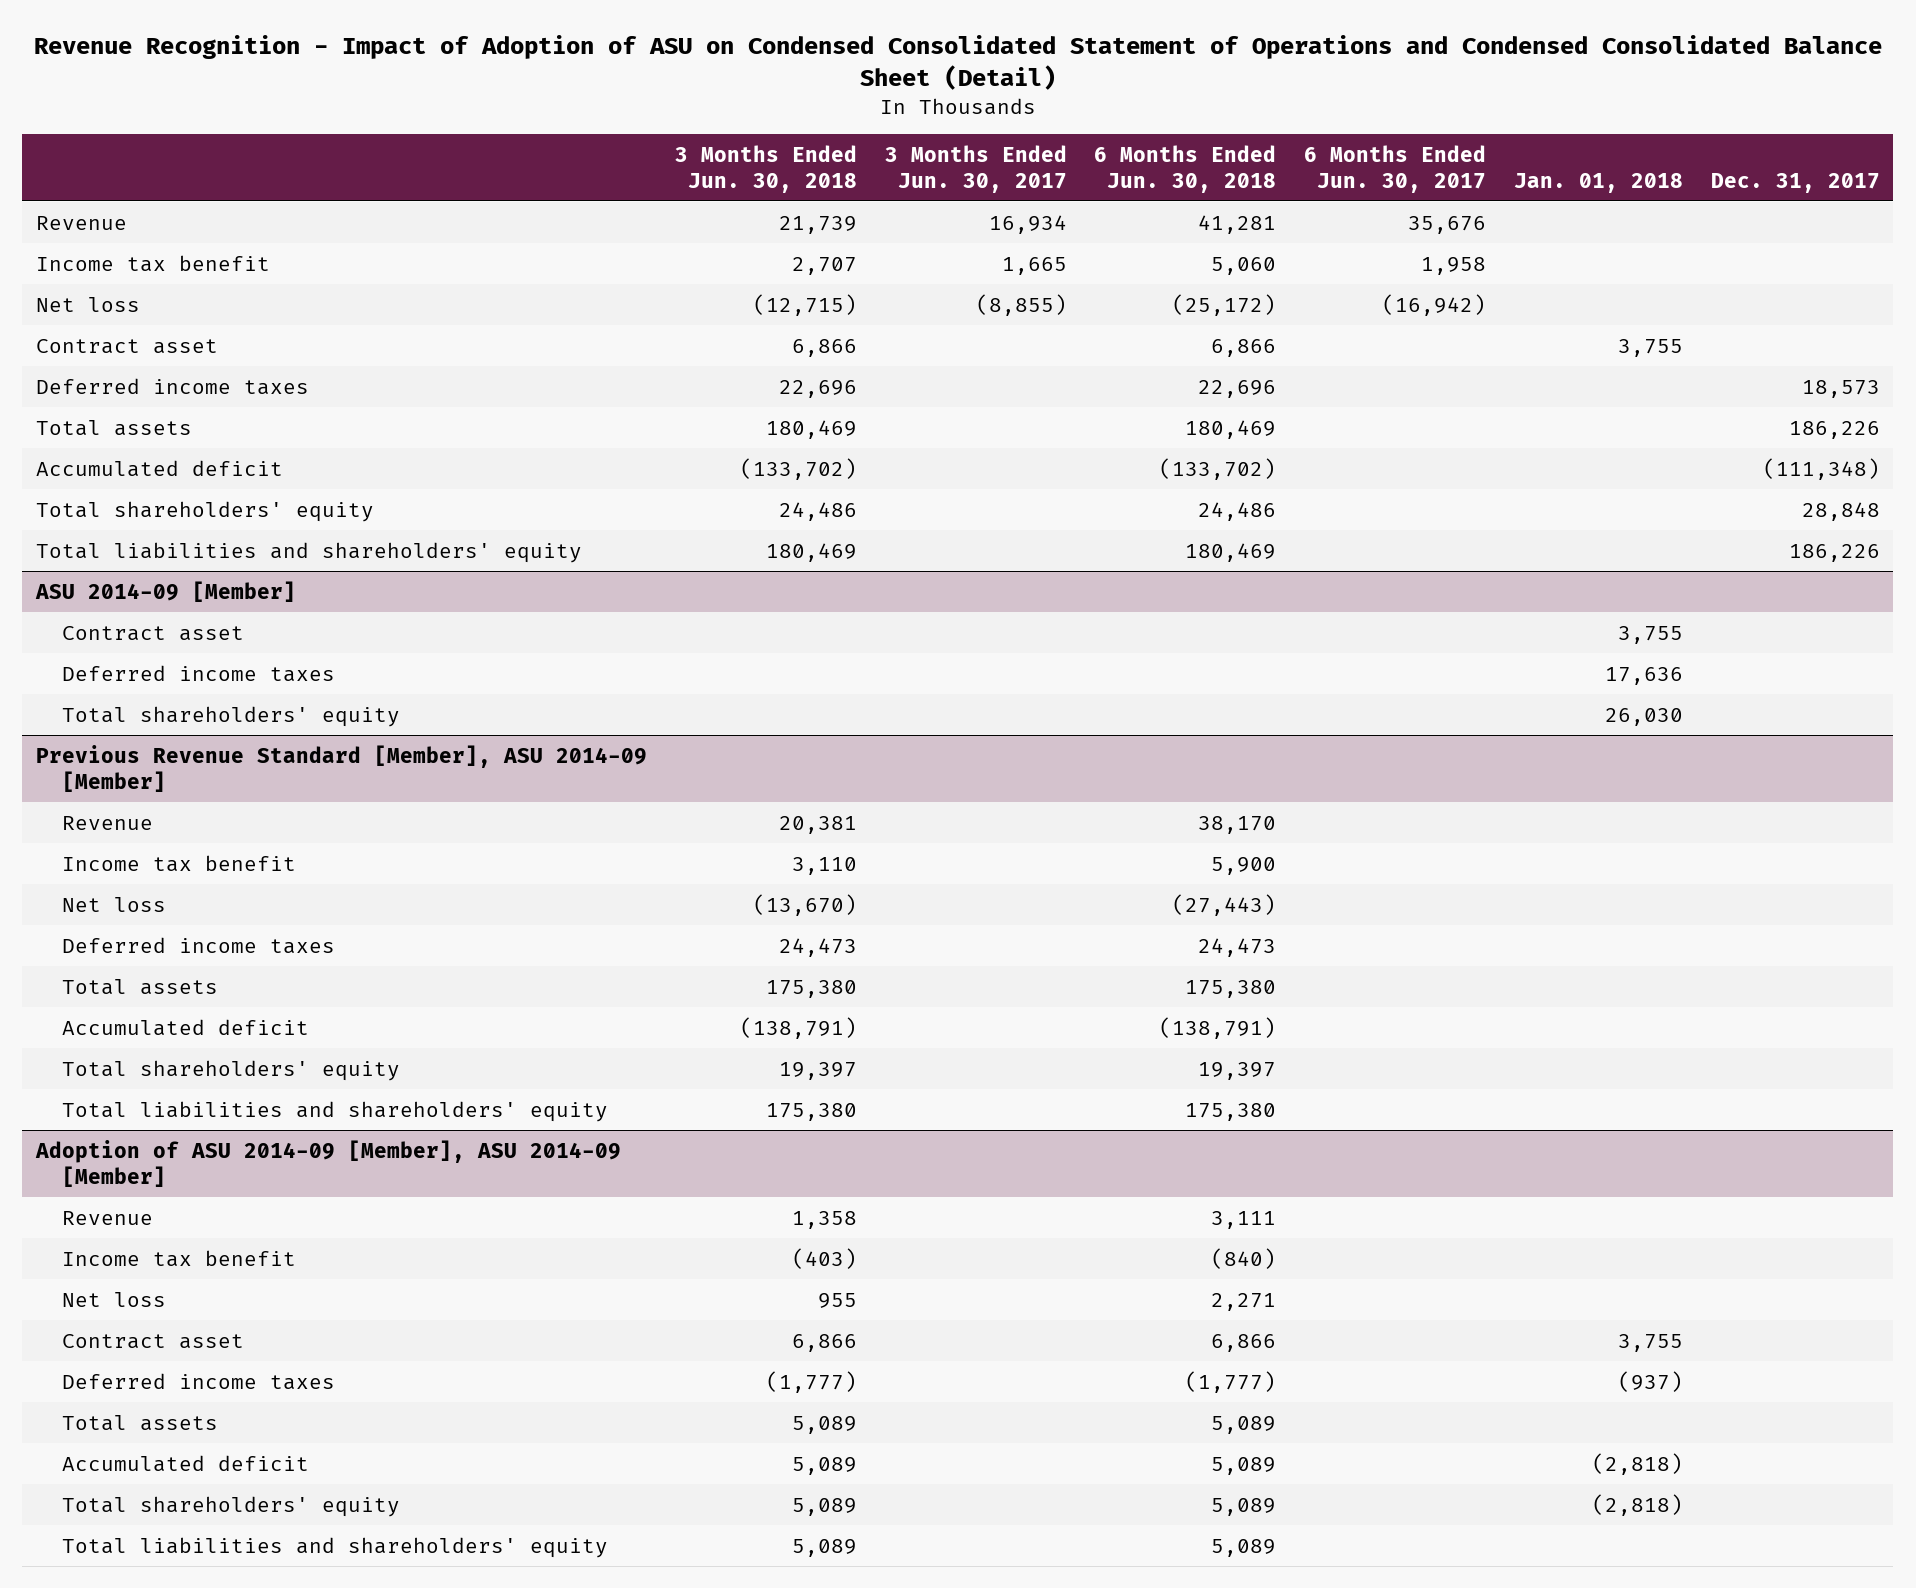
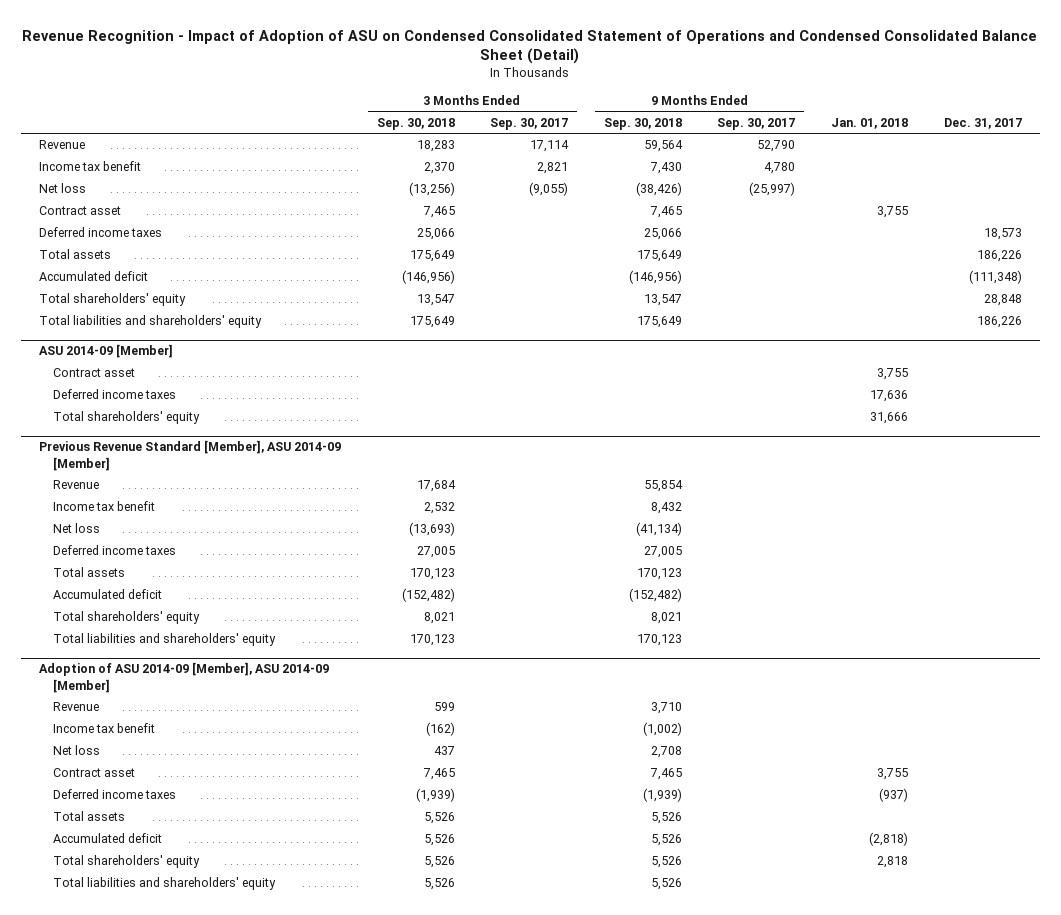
- | 3 Months Ended Jun. 30, 2018 | 3 Months Ended Jun. 30, 2017 | 6 Months Ended Jun. 30, 2018 | 6 Months Ended Jun. 30, 2017 | Jan. 01, 2018 | Dec. 31, 2017
+ | 3 Months Ended Sep. 30, 2018 | 3 Months Ended Sep. 30, 2017 | 9 Months Ended Sep. 30, 2018 | 9 Months Ended Sep. 30, 2017 | Jan. 01, 2018 | Dec. 31, 2017
@ ASU 2014-09 [Member]
- Total shareholders' equity | | | | | 26,030 |
+ Total shareholders' equity | | | | | 31,666 |
@ Adoption of ASU 2014-09 [Member], ASU 2014-09 [Member]
- Total shareholders' equity | 5,089 | | 5,089 | | (2,818) |
+ Total shareholders' equity | 5,526 | | 5,526 | | 2,818 |

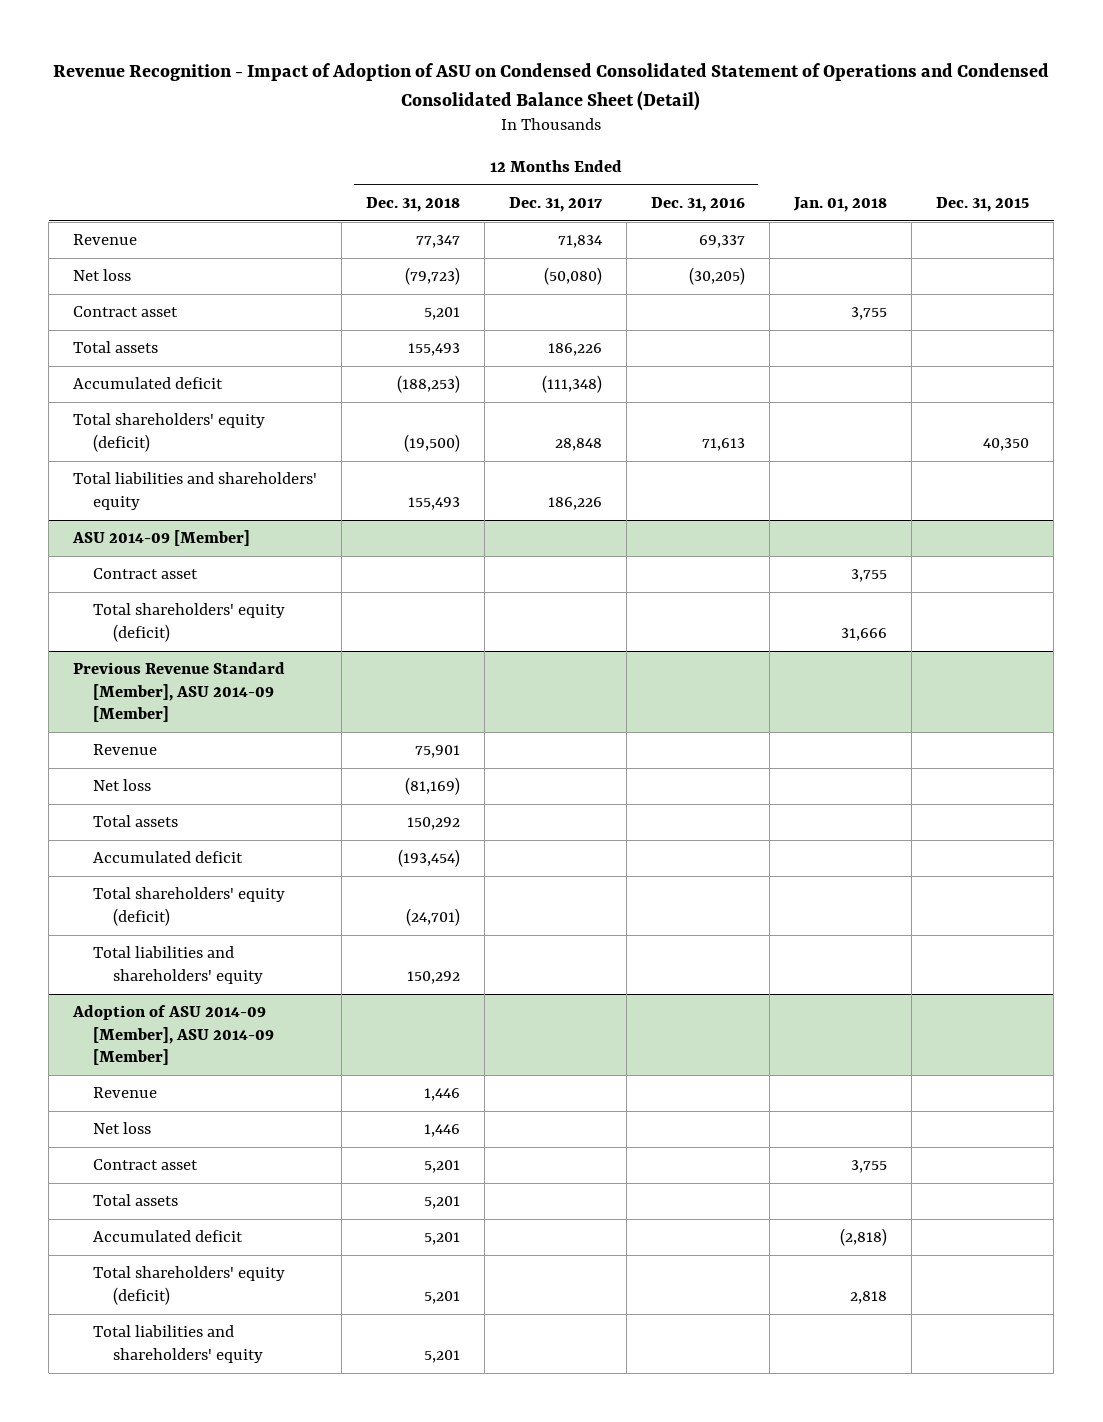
- | 3 Months Ended Sep. 30, 2018 | 3 Months Ended Sep. 30, 2017 | 9 Months Ended Sep. 30, 2018 | 9 Months Ended Sep. 30, 2017 | Jan. 01, 2018 | Dec. 31, 2017
+ | 12 Months Ended Dec. 31, 2018 | 12 Months Ended Dec. 31, 2017 | 12 Months Ended Dec. 31, 2016 | Jan. 01, 2018 | Dec. 31, 2015
- Income tax benefit | 2,370 | 2,821 | 7,430 | 4,780 | |
- Deferred income taxes | 25,066 | | 25,066 | | | 18,573
- Total shareholders' equity | 13,547 | | 13,547 | | | 28,848
+ Total shareholders' equity (deficit) | (19,500) | 28,848 | 71,613 | | 40,350
@ ASU 2014-09 [Member]
- Deferred income taxes | | | | | 17,636 |
- Total shareholders' equity | | | | | 31,666 |
+ Total shareholders' equity (deficit) | | | | 31,666 |
@ Previous Revenue Standard [Member], ASU 2014-09 [Member]
- Income tax benefit | 2,532 | | 8,432 | | |
- Deferred income taxes | 27,005 | | 27,005 | | |
- Total shareholders' equity | 8,021 | | 8,021 | | |
+ Total shareholders' equity (deficit) | (24,701) | | | |
@ Adoption of ASU 2014-09 [Member], ASU 2014-09 [Member]
- Income tax benefit | (162) | | (1,002) | | |
- Deferred income taxes | (1,939) | | (1,939) | | (937) |
- Total shareholders' equity | 5,526 | | 5,526 | | 2,818 |
+ Total shareholders' equity (deficit) | 5,201 | | | 2,818 |

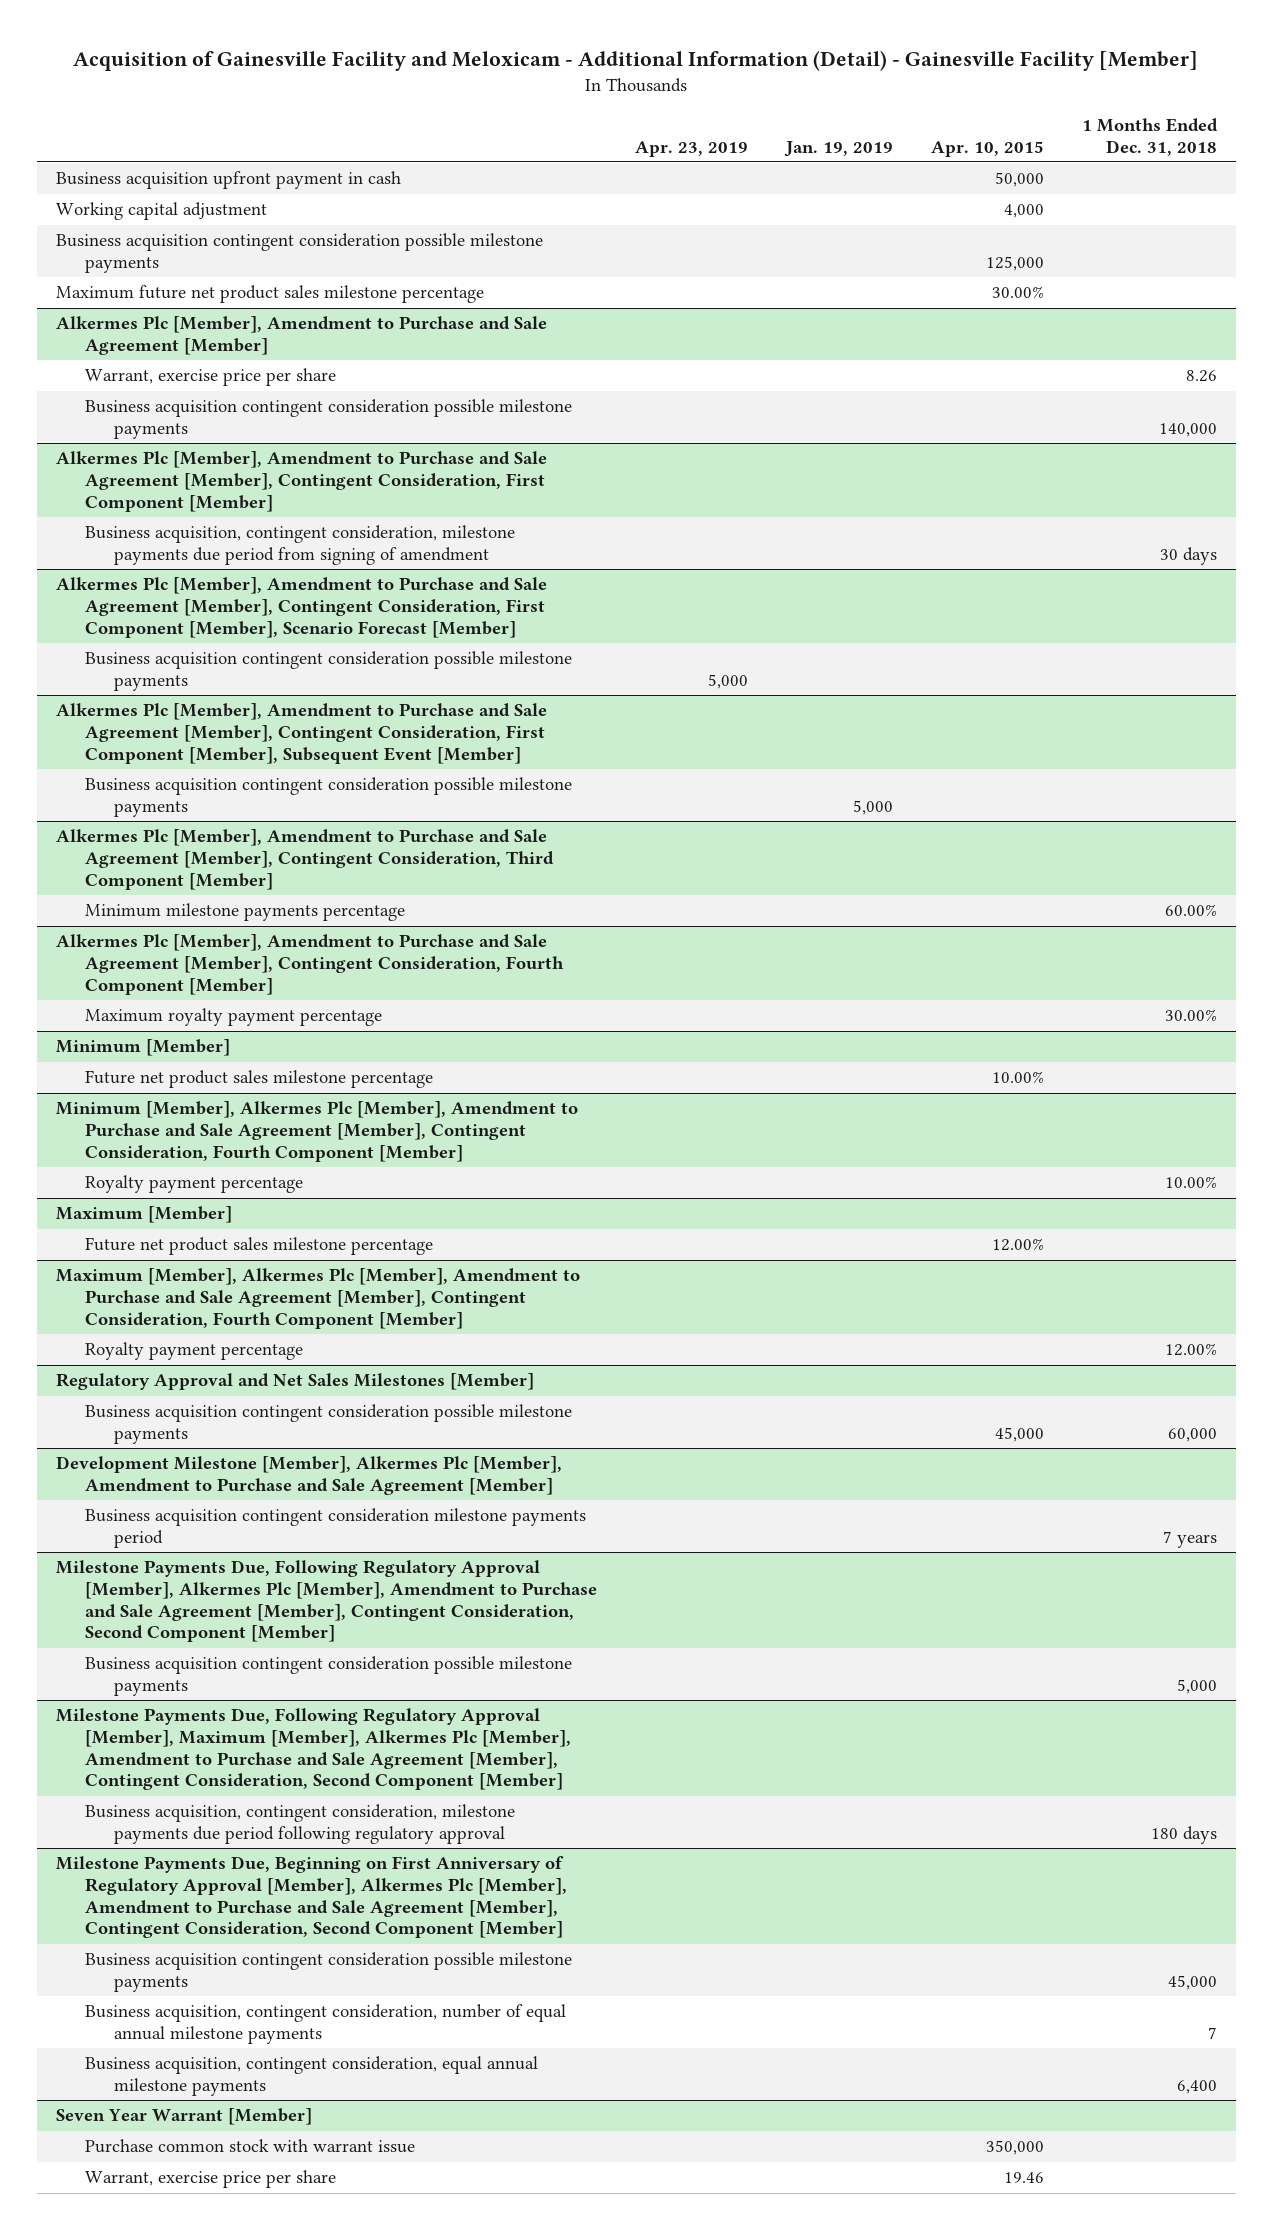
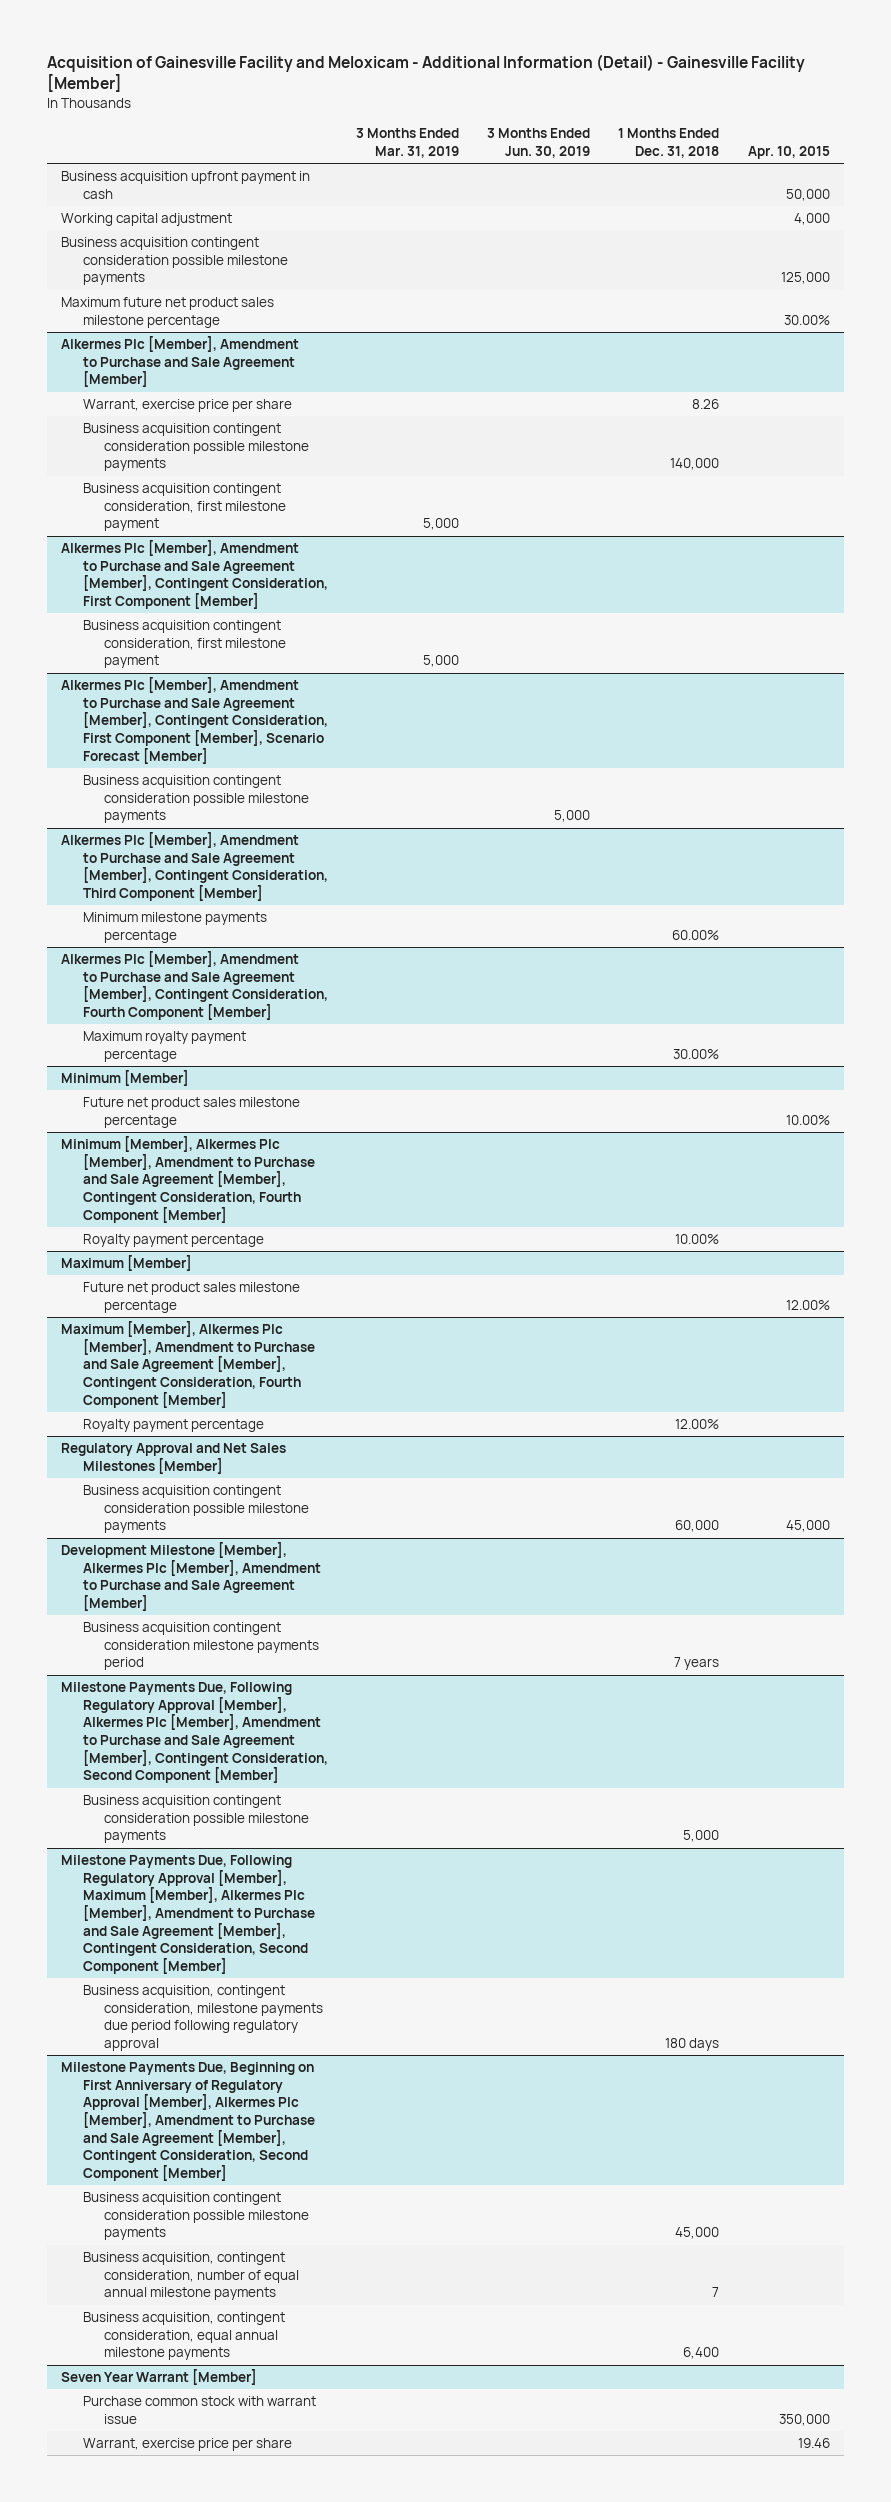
- | Apr. 23, 2019 | Jan. 19, 2019 | Apr. 10, 2015 | 1 Months Ended Dec. 31, 2018
+ | 3 Months Ended Mar. 31, 2019 | 3 Months Ended Jun. 30, 2019 | 1 Months Ended Dec. 31, 2018 | Apr. 10, 2015
@ Alkermes Plc [Member], Amendment to Purchase and Sale Agreement [Member]
+ Business acquisition contingent consideration, first milestone payment | 5,000 | | |
@ Alkermes Plc [Member], Amendment to Purchase and Sale Agreement [Member], Contingent Consideration, First Component [Member]
- Business acquisition, contingent consideration, milestone payments due period from signing of amendment | | | | 30 days
+ Business acquisition contingent consideration, first milestone payment | 5,000 | | |
- Alkermes Plc [Member], Amendment to Purchase and Sale Agreement [Member], Contingent Consideration, First Component [Member], Subsequent Event [Member]
- Business acquisition contingent consideration possible milestone payments | | 5,000 | |

